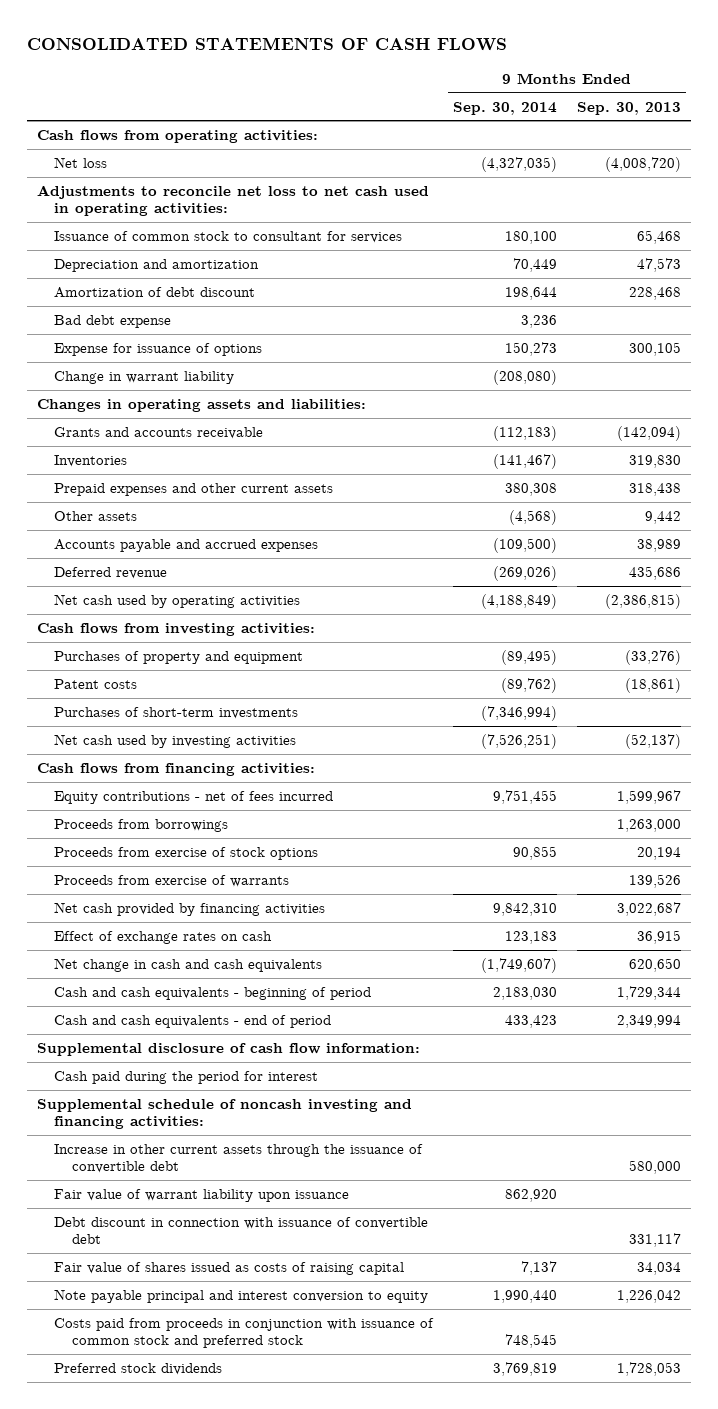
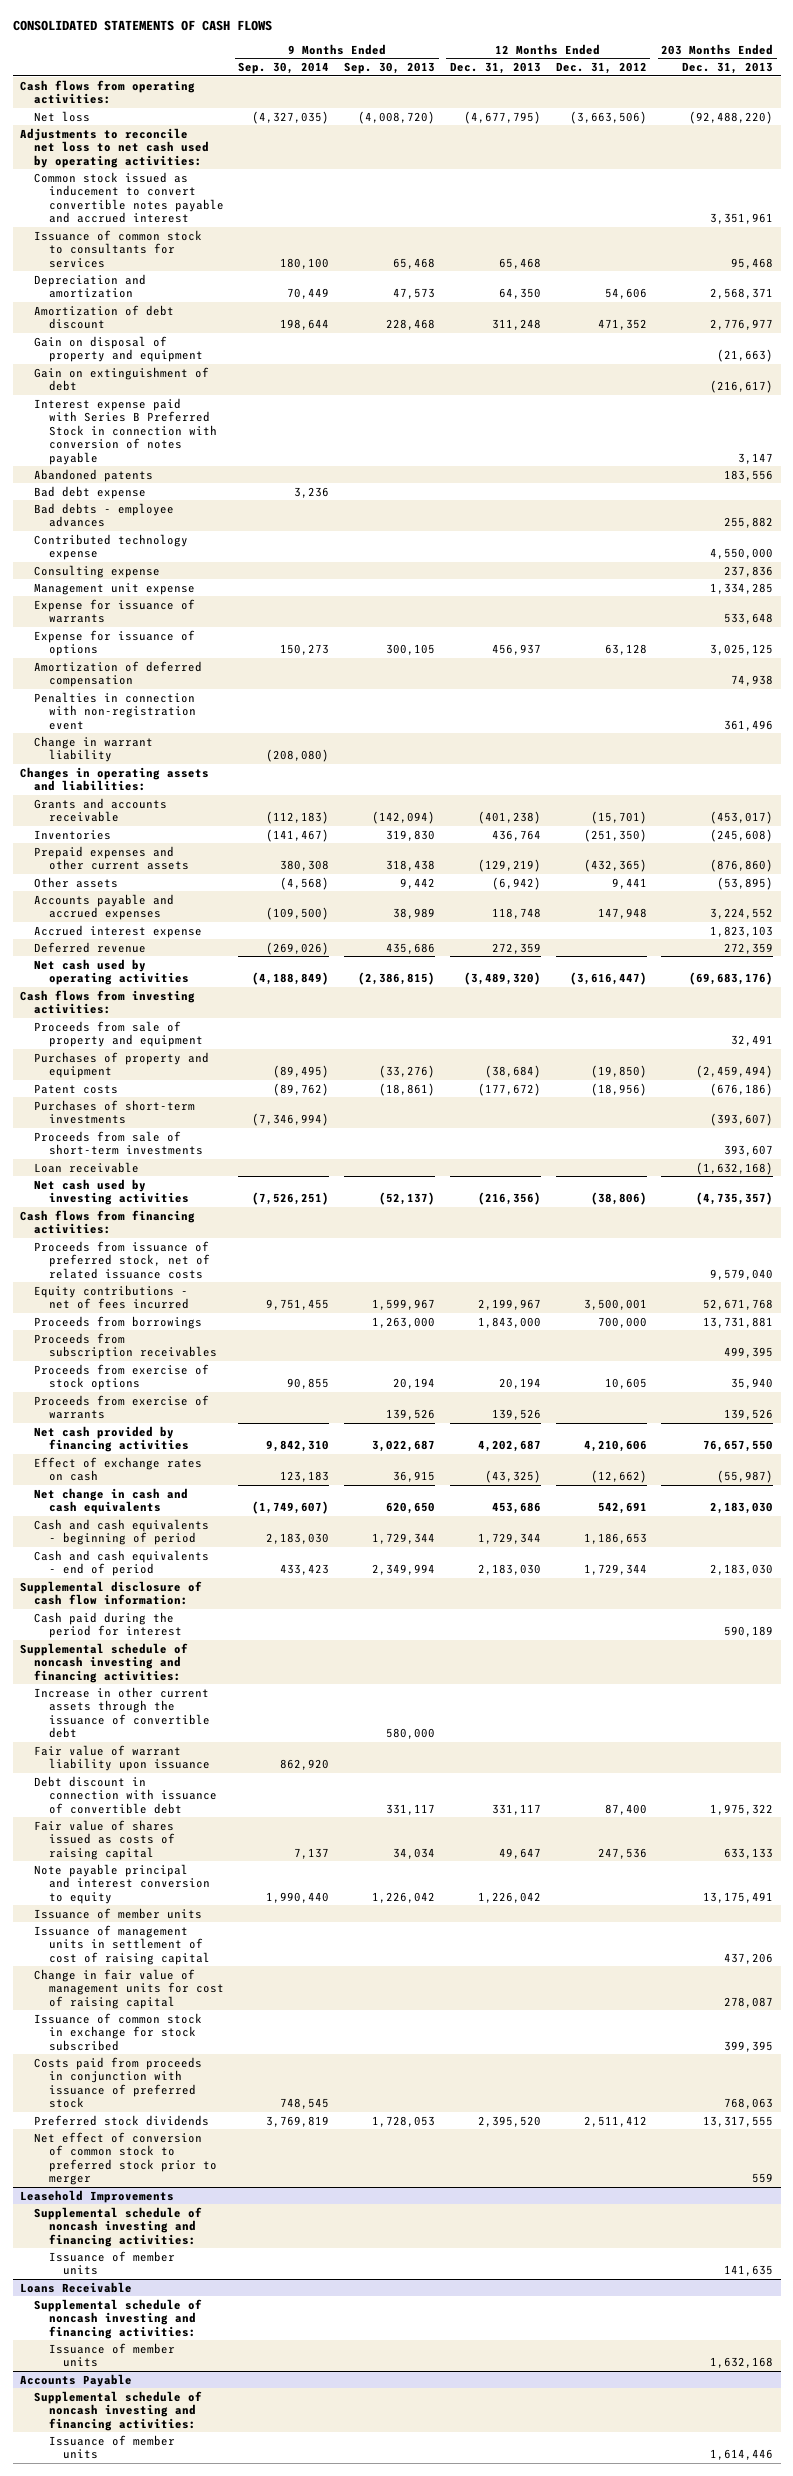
- | 9 Months Ended Sep. 30, 2014 | 9 Months Ended Sep. 30, 2013
+ | 9 Months Ended Sep. 30, 2014 | 9 Months Ended Sep. 30, 2013 | 12 Months Ended Dec. 31, 2013 | 12 Months Ended Dec. 31, 2012 | 203 Months Ended Dec. 31, 2013
- Adjustments to reconcile net loss to net cash used in operating activities:
- Issuance of common stock to consultant for services | 180,100 | 65,468
+ Adjustments to reconcile net loss to net cash used by operating activities:
+ Common stock issued as inducement to convert convertible notes payable and accrued interest | | | | | 3,351,961
+ Issuance of common stock to consultants for services | 180,100 | 65,468 | 65,468 | | 95,468
+ Gain on disposal of property and equipment | | | | | (21,663)
+ Gain on extinguishment of debt | | | | | (216,617)
+ Interest expense paid with Series B Preferred Stock in connection with conversion of notes payable | | | | | 3,147
+ Abandoned patents | | | | | 183,556
+ Bad debts - employee advances | | | | | 255,882
+ Contributed technology expense | | | | | 4,550,000
+ Consulting expense | | | | | 237,836
+ Management unit expense | | | | | 1,334,285
+ Expense for issuance of warrants | | | | | 533,648
+ Amortization of deferred compensation | | | | | 74,938
+ Penalties in connection with non-registration event | | | | | 361,496
+ Accrued interest expense | | | | | 1,823,103
+ Proceeds from sale of property and equipment | | | | | 32,491
+ Proceeds from sale of short-term investments | | | | | 393,607
+ Loan receivable | | | | | (1,632,168)
+ Proceeds from issuance of preferred stock, net of related issuance costs | | | | | 9,579,040
+ Proceeds from subscription receivables | | | | | 499,395
- Costs paid from proceeds in conjunction with issuance of common stock and preferred stock | 748,545 |
+ Issuance of member units
+ Issuance of management units in settlement of cost of raising capital | | | | | 437,206
+ Change in fair value of management units for cost of raising capital | | | | | 278,087
+ Issuance of common stock in exchange for stock subscribed | | | | | 399,395
+ Costs paid from proceeds in conjunction with issuance of preferred stock | 748,545 | | | | 768,063
+ Net effect of conversion of common stock to preferred stock prior to merger | | | | | 559
+ Leasehold Improvements
+ Supplemental schedule of noncash investing and financing activities:
+ Issuance of member units | | | | | 141,635
+ Loans Receivable
+ Supplemental schedule of noncash investing and financing activities:
+ Issuance of member units | | | | | 1,632,168
+ Accounts Payable
+ Supplemental schedule of noncash investing and financing activities:
+ Issuance of member units | | | | | 1,614,446

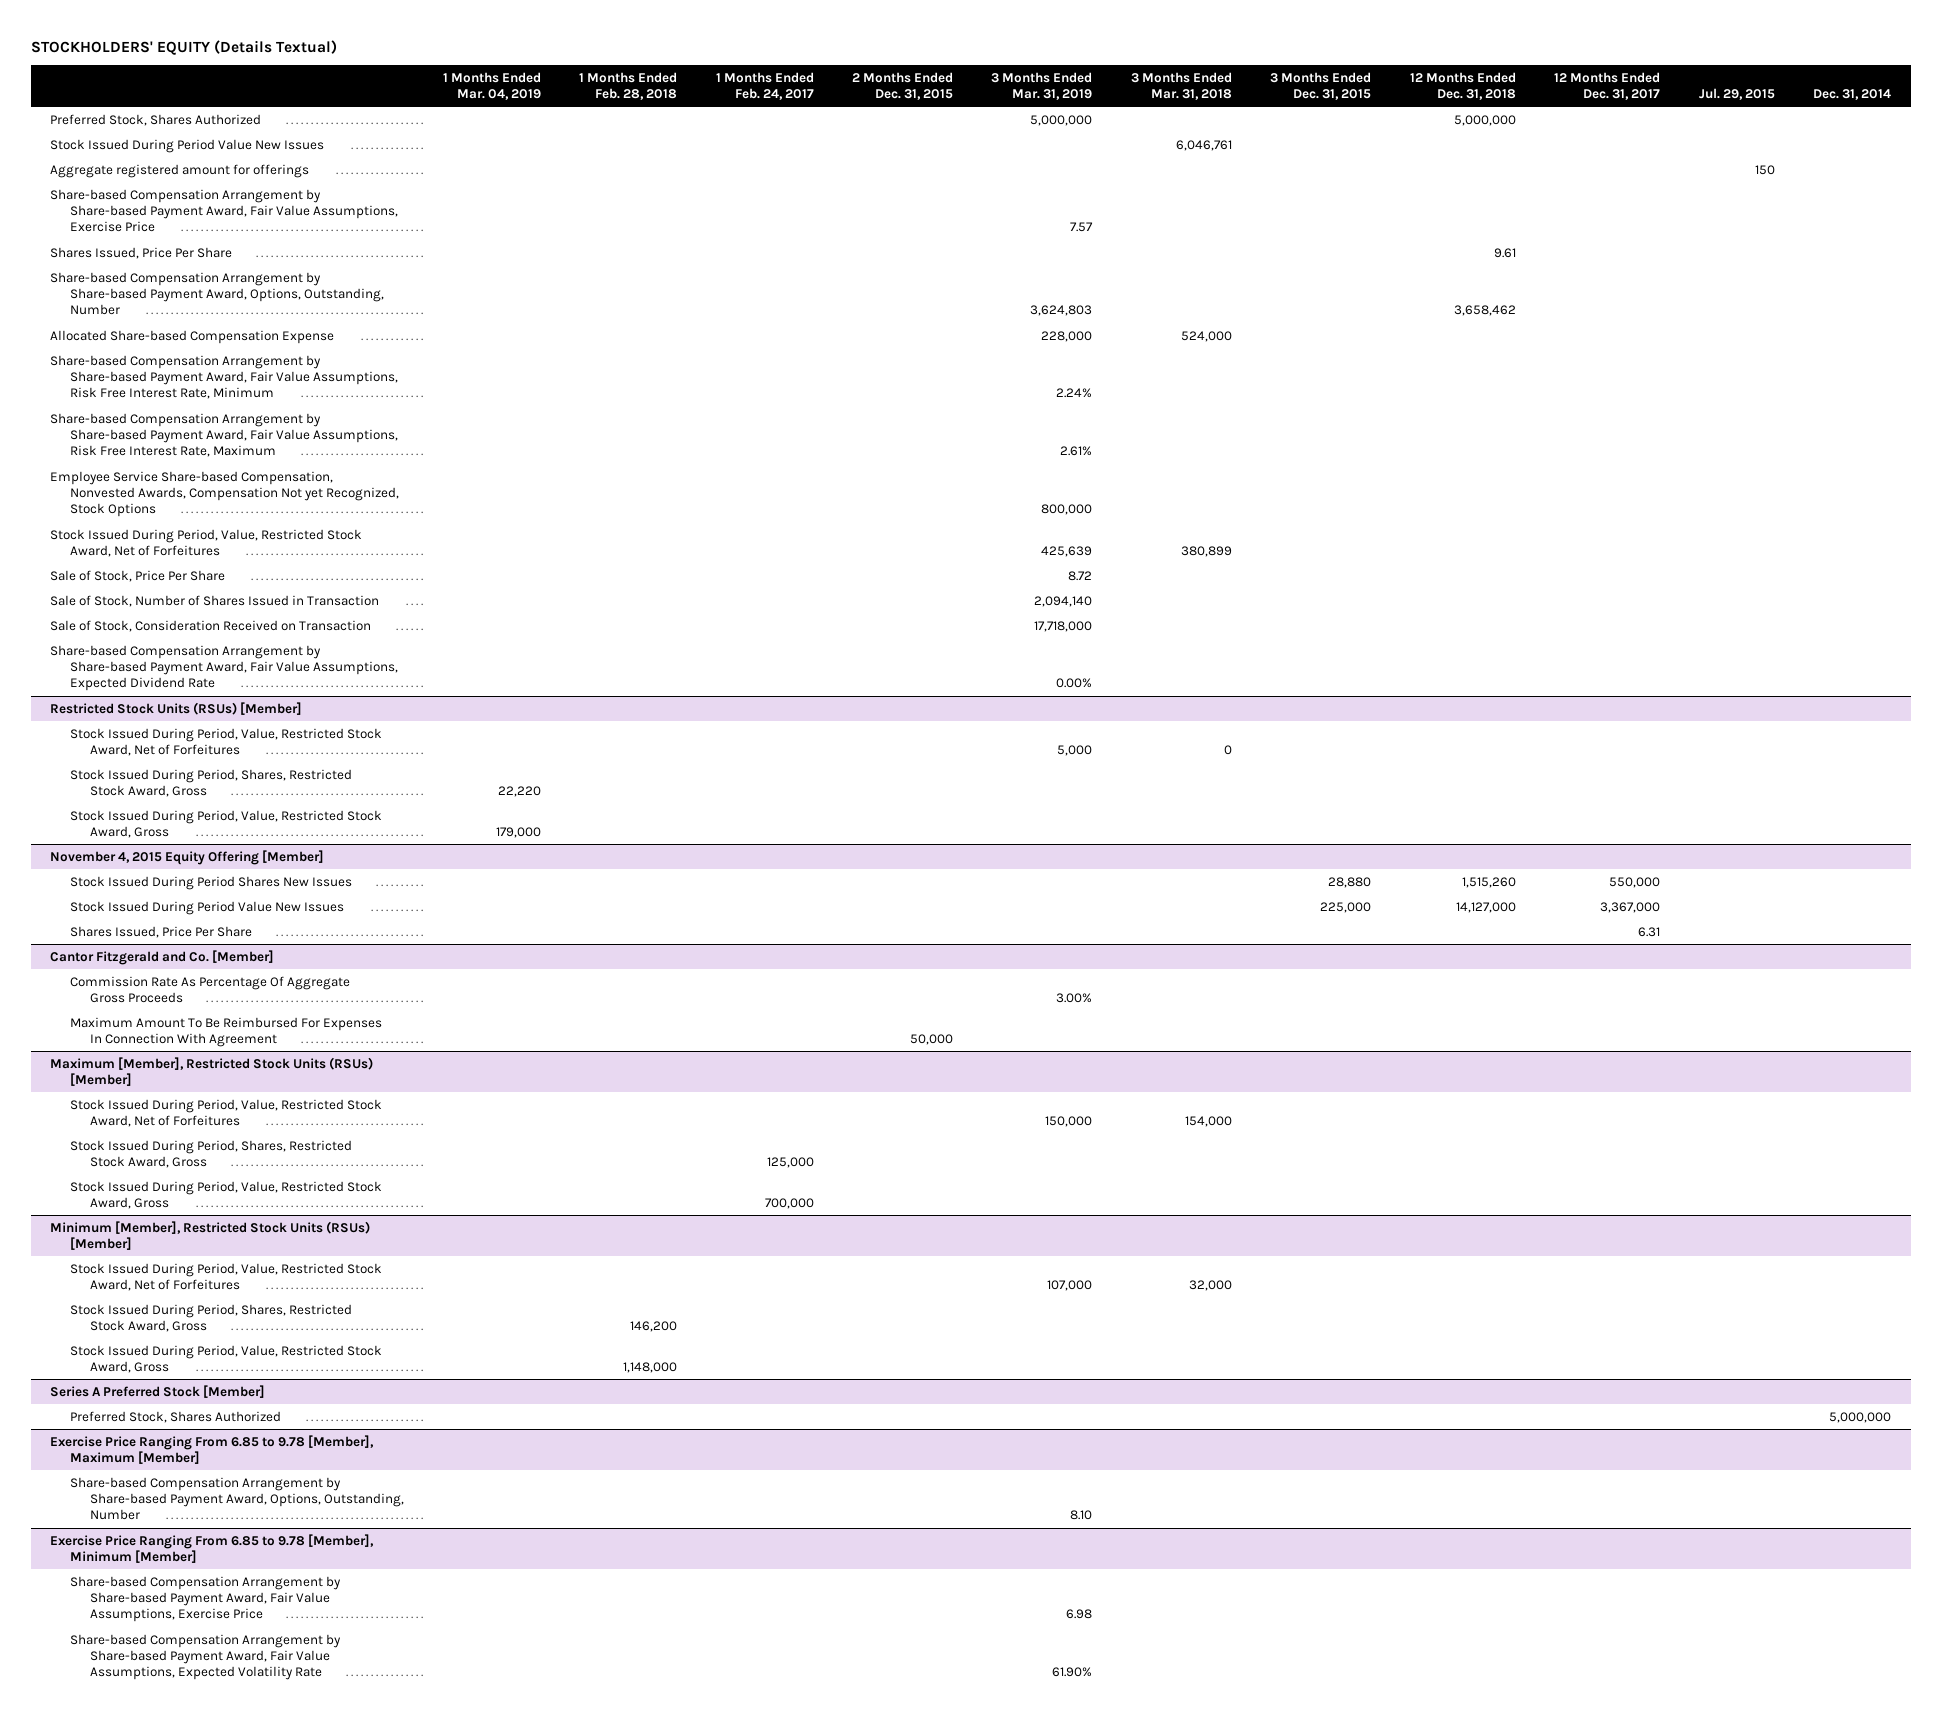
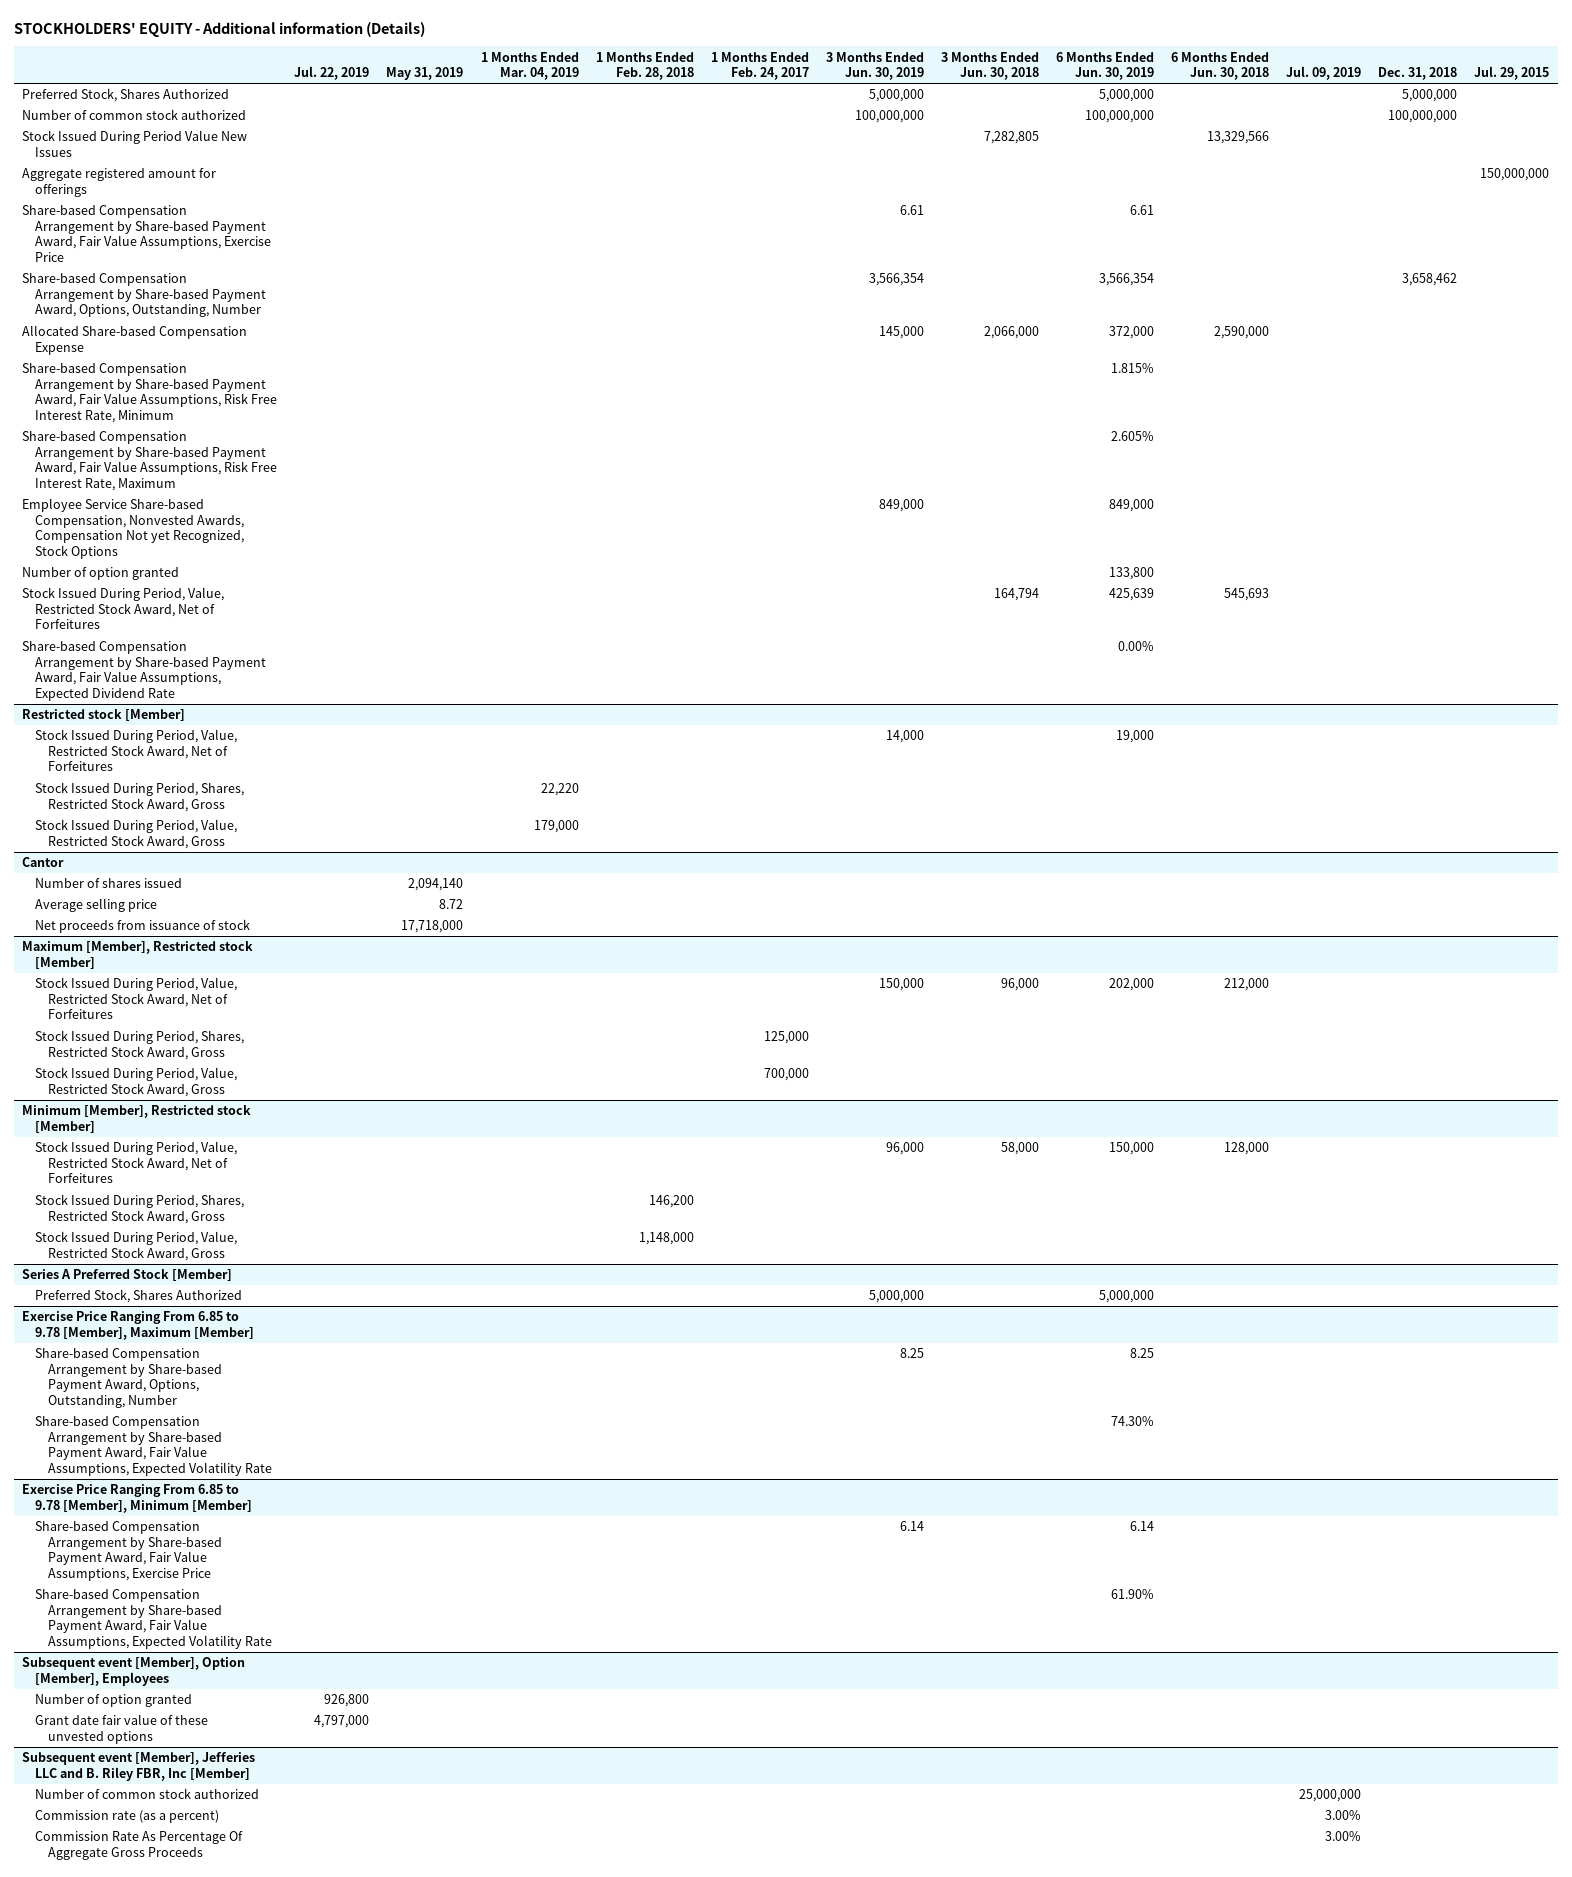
- STOCKHOLDERS' EQUITY (Details Textual)
+ STOCKHOLDERS' EQUITY - Additional information (Details)
- | 1 Months Ended Mar. 04, 2019 | 1 Months Ended Feb. 28, 2018 | 1 Months Ended Feb. 24, 2017 | 2 Months Ended Dec. 31, 2015 | 3 Months Ended Mar. 31, 2019 | 3 Months Ended Mar. 31, 2018 | 3 Months Ended Dec. 31, 2015 | 12 Months Ended Dec. 31, 2018 | 12 Months Ended Dec. 31, 2017 | Jul. 29, 2015 | Dec. 31, 2014
+ | Jul. 22, 2019 | May 31, 2019 | 1 Months Ended Mar. 04, 2019 | 1 Months Ended Feb. 28, 2018 | 1 Months Ended Feb. 24, 2017 | 3 Months Ended Jun. 30, 2019 | 3 Months Ended Jun. 30, 2018 | 6 Months Ended Jun. 30, 2019 | 6 Months Ended Jun. 30, 2018 | Jul. 09, 2019 | Dec. 31, 2018 | Jul. 29, 2015
+ Number of common stock authorized | | | | | | 100,000,000 | | 100,000,000 | | | 100,000,000 |
- Aggregate registered amount for offerings | | | | | | | | | | 150 |
+ Aggregate registered amount for offerings | | | | | | | | | | | | 150,000,000
- Shares Issued, Price Per Share | | | | | | | | 9.61 | | |
+ Number of option granted | | | | | | | | 133,800 | | | |
- Sale of Stock, Price Per Share | | | | | 8.72 | | | | | |
- Sale of Stock, Number of Shares Issued in Transaction | | | | | 2,094,140 | | | | | |
- Sale of Stock, Consideration Received on Transaction | | | | | 17,718,000 | | | | | |
- Restricted Stock Units (RSUs) [Member]
+ Restricted stock [Member]
- November 4, 2015 Equity Offering [Member]
- Stock Issued During Period Shares New Issues | | | | | | | 28,880 | 1,515,260 | 550,000 | |
- Stock Issued During Period Value New Issues | | | | | | | 225,000 | 14,127,000 | 3,367,000 | |
- Shares Issued, Price Per Share | | | | | | | | | 6.31 | |
- Cantor Fitzgerald and Co. [Member]
- Commission Rate As Percentage Of Aggregate Gross Proceeds | | | | | 3.00% | | | | | |
- Maximum Amount To Be Reimbursed For Expenses In Connection With Agreement | | | | 50,000 | | | | | | |
- Maximum [Member], Restricted Stock Units (RSUs) [Member]
+ Cantor
+ Number of shares issued | | 2,094,140 | | | | | | | | | |
+ Average selling price | | 8.72 | | | | | | | | | |
+ Net proceeds from issuance of stock | | 17,718,000 | | | | | | | | | |
+ Maximum [Member], Restricted stock [Member]
- Minimum [Member], Restricted Stock Units (RSUs) [Member]
+ Minimum [Member], Restricted stock [Member]
@ Exercise Price Ranging From 6.85 to 9.78 [Member], Maximum [Member]
+ Share-based Compensation Arrangement by Share-based Payment Award, Fair Value Assumptions, Expected Volatility Rate | | | | | | | | 74.30% | | | |
+ Subsequent event [Member], Option [Member], Employees
+ Number of option granted | 926,800 | | | | | | | | | | |
+ Grant date fair value of these unvested options | 4,797,000 | | | | | | | | | | |
+ Subsequent event [Member], Jefferies LLC and B. Riley FBR, Inc [Member]
+ Number of common stock authorized | | | | | | | | | | 25,000,000 | |
+ Commission rate (as a percent) | | | | | | | | | | 3.00% | |
+ Commission Rate As Percentage Of Aggregate Gross Proceeds | | | | | | | | | | 3.00% | |

